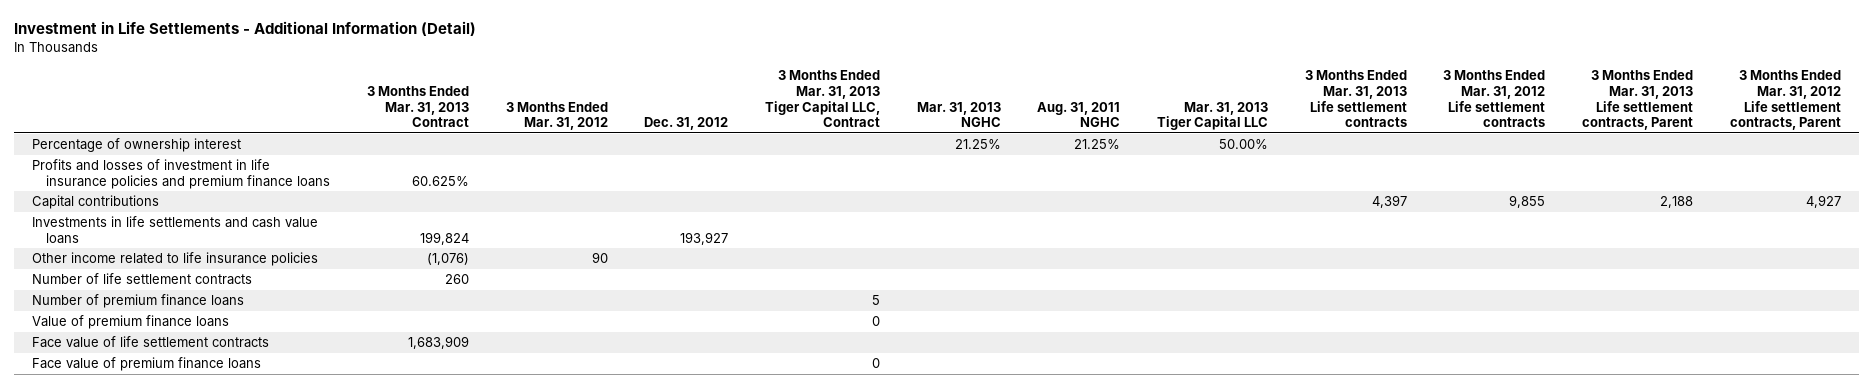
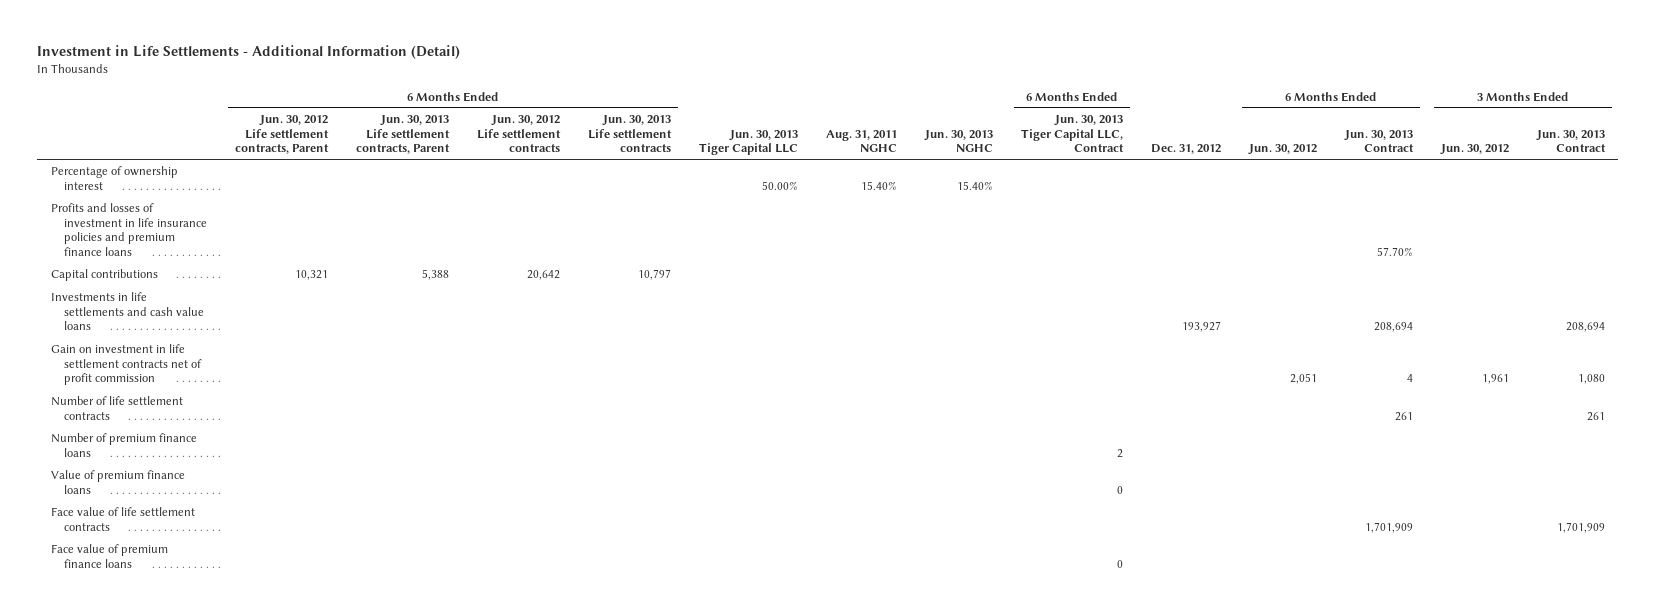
- | 3 Months Ended Mar. 31, 2013 Contract | 3 Months Ended Mar. 31, 2012 | Dec. 31, 2012 | 3 Months Ended Mar. 31, 2013 Tiger Capital LLC, Contract | Mar. 31, 2013 NGHC | Aug. 31, 2011 NGHC | Mar. 31, 2013 Tiger Capital LLC | 3 Months Ended Mar. 31, 2013 Life settlement contracts | 3 Months Ended Mar. 31, 2012 Life settlement contracts | 3 Months Ended Mar. 31, 2013 Life settlement contracts, Parent | 3 Months Ended Mar. 31, 2012 Life settlement contracts, Parent
+ | 6 Months Ended Jun. 30, 2012 Life settlement contracts, Parent | 6 Months Ended Jun. 30, 2013 Life settlement contracts, Parent | 6 Months Ended Jun. 30, 2012 Life settlement contracts | 6 Months Ended Jun. 30, 2013 Life settlement contracts | Jun. 30, 2013 Tiger Capital LLC | Aug. 31, 2011 NGHC | Jun. 30, 2013 NGHC | 6 Months Ended Jun. 30, 2013 Tiger Capital LLC, Contract | Dec. 31, 2012 | 6 Months Ended Jun. 30, 2012 | 6 Months Ended Jun. 30, 2013 Contract | 3 Months Ended Jun. 30, 2012 | 3 Months Ended Jun. 30, 2013 Contract
- Percentage of ownership interest | | | | | 21.25% | 21.25% | 50.00% | | | |
+ Percentage of ownership interest | | | | | 50.00% | 15.40% | 15.40% | | | | | |
- Other income related to life insurance policies | (1,076) | 90 | | | | | | | | |
+ Gain on investment in life settlement contracts net of profit commission | | | | | | | | | | 2,051 | 4 | 1,961 | 1,080

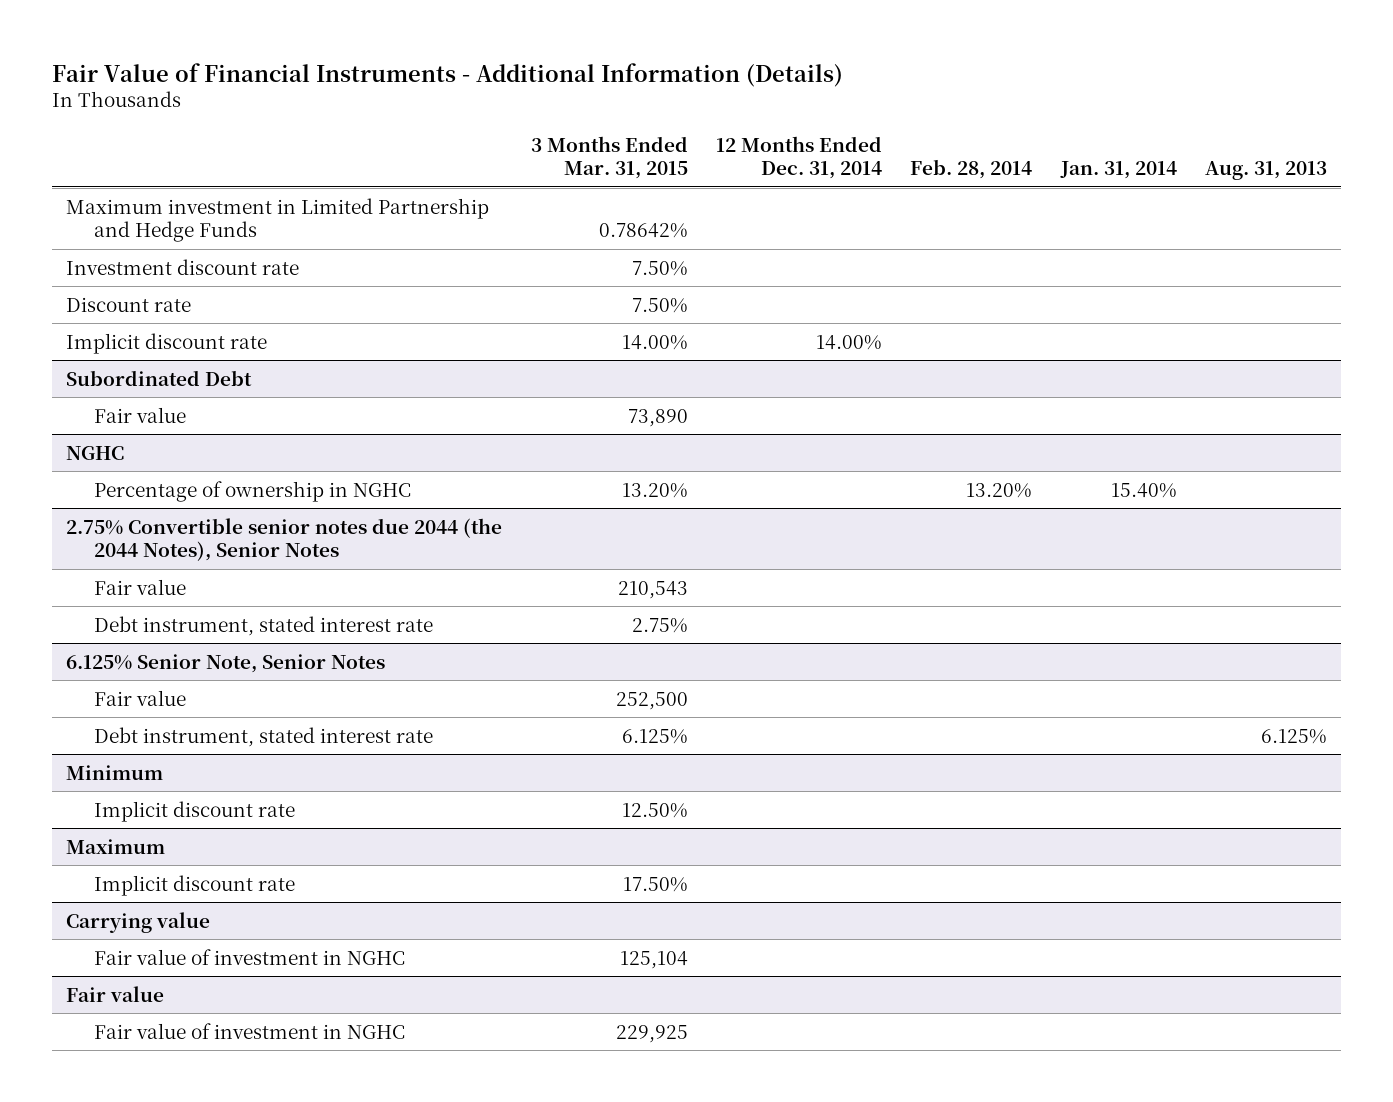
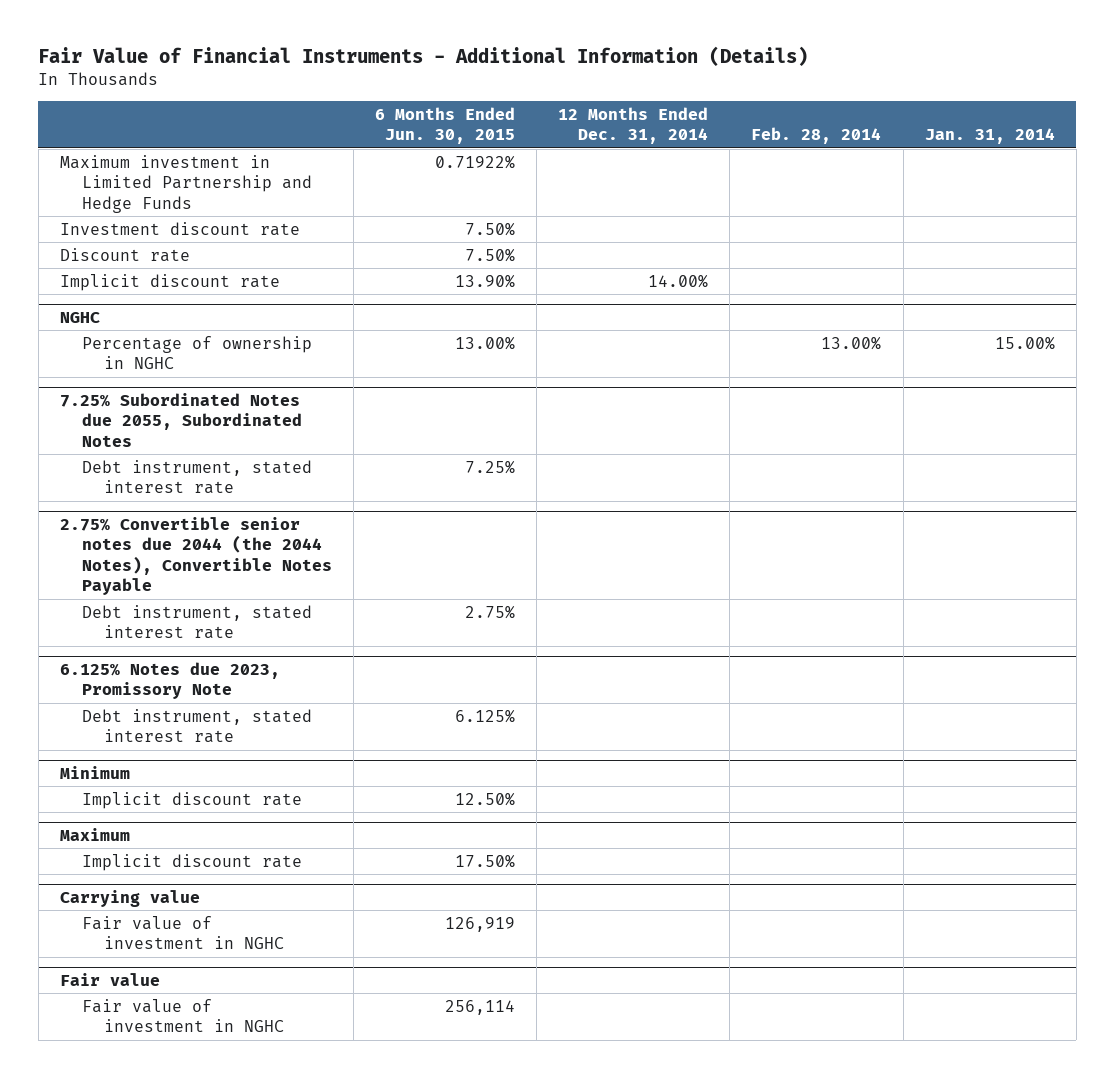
- | 3 Months Ended Mar. 31, 2015 | 12 Months Ended Dec. 31, 2014 | Feb. 28, 2014 | Jan. 31, 2014 | Aug. 31, 2013
+ | 6 Months Ended Jun. 30, 2015 | 12 Months Ended Dec. 31, 2014 | Feb. 28, 2014 | Jan. 31, 2014
- Subordinated Debt
- Fair value | 73,890 | | | |
@ NGHC
- Percentage of ownership in NGHC | 13.20% | | 13.20% | 15.40% |
- 2.75% Convertible senior notes due 2044 (the 2044 Notes), Senior Notes
- Fair value | 210,543 | | | |
@ NGHC
+ Percentage of ownership in NGHC | 13.00% | | 13.00% | 15.00%
+ 7.25% Subordinated Notes due 2055, Subordinated Notes
+ Debt instrument, stated interest rate | 7.25% | | |
+ 2.75% Convertible senior notes due 2044 (the 2044 Notes), Convertible Notes Payable
- 6.125% Senior Note, Senior Notes
- Fair value | 252,500 | | | |
+ 6.125% Notes due 2023, Promissory Note

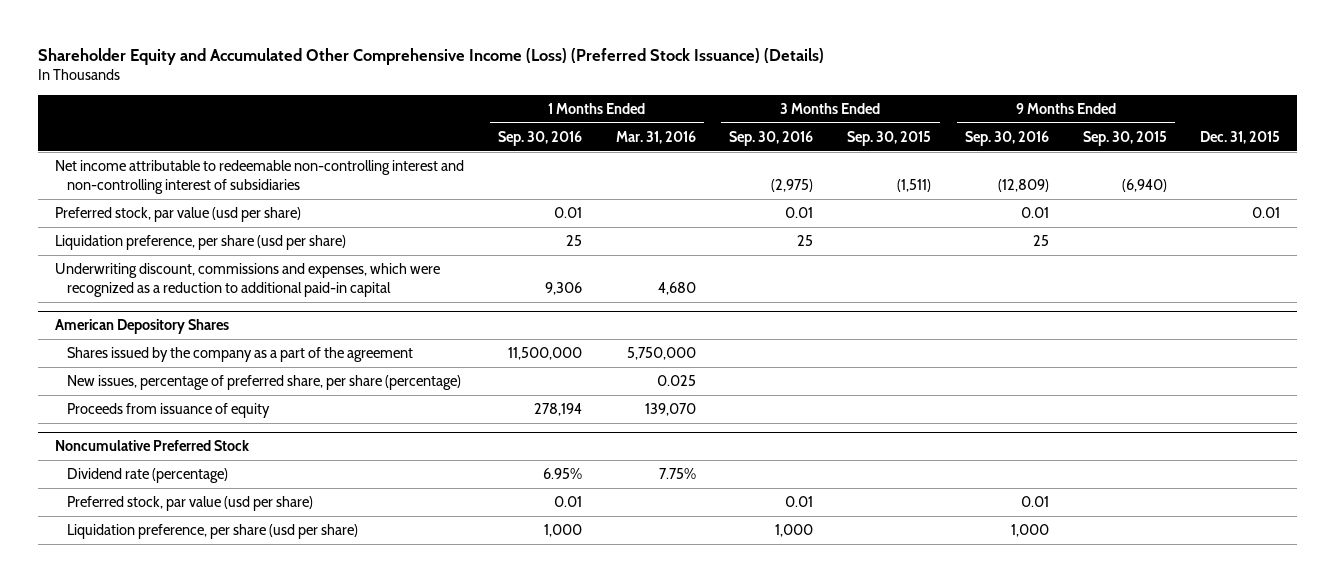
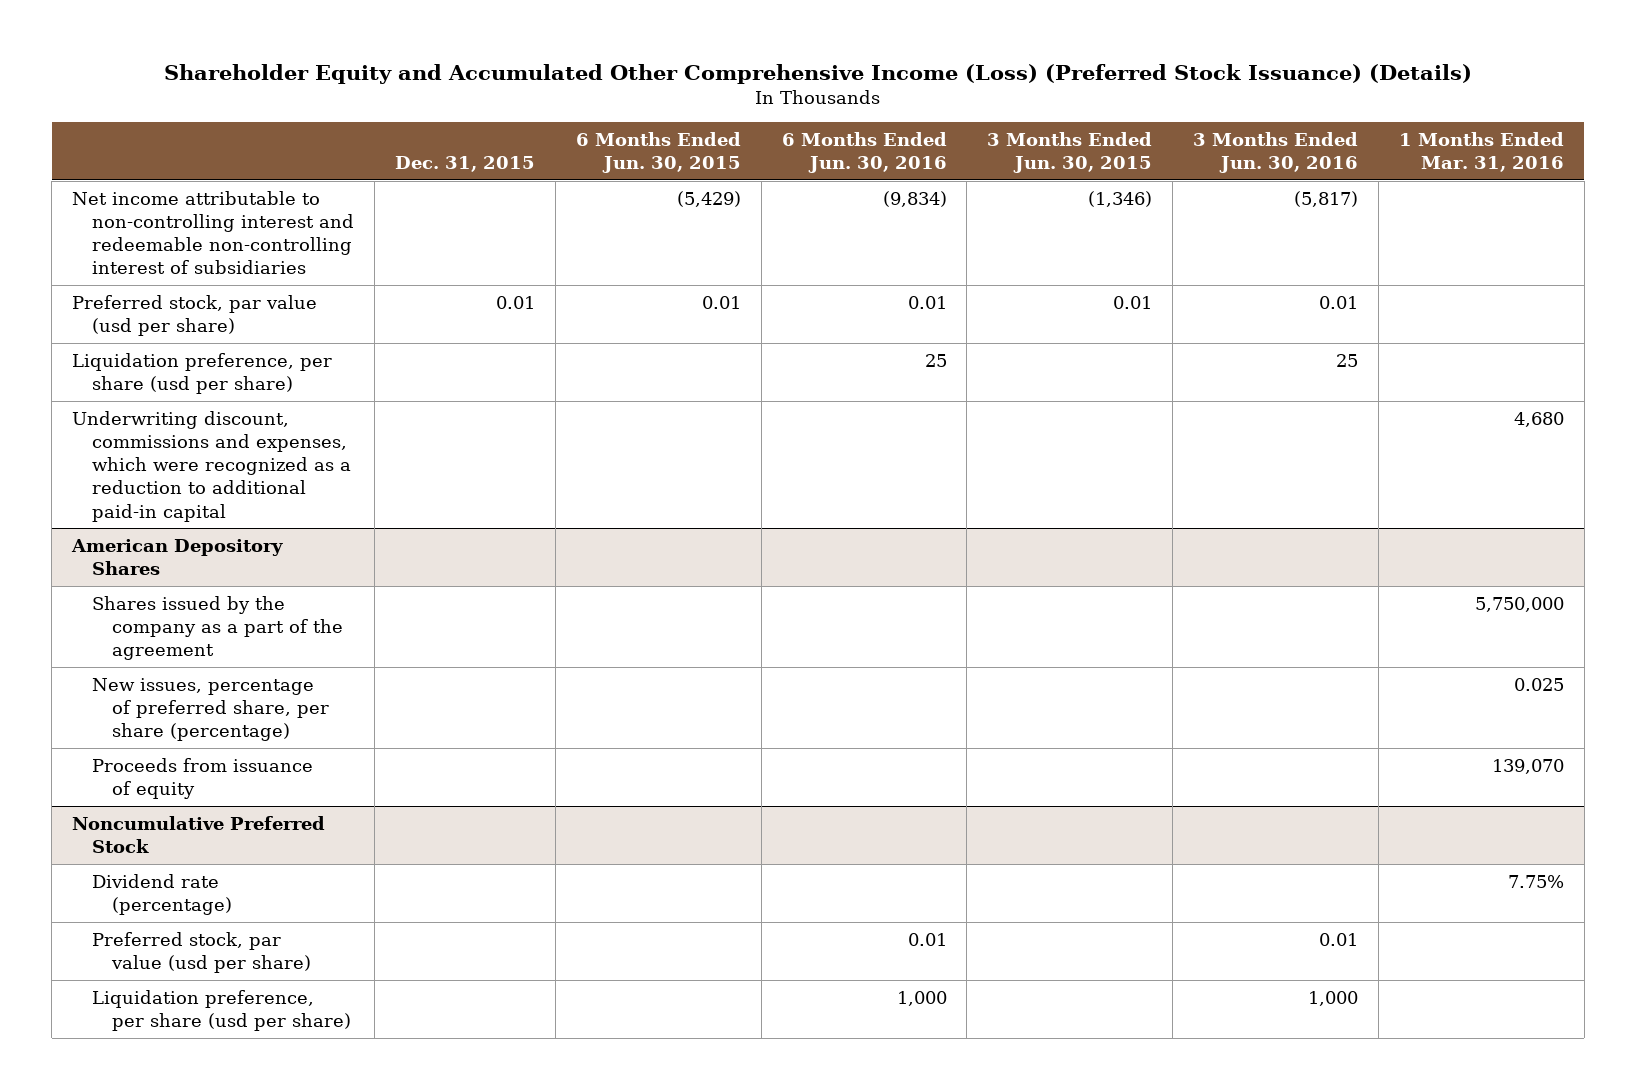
- | 1 Months Ended Sep. 30, 2016 | 1 Months Ended Mar. 31, 2016 | 3 Months Ended Sep. 30, 2016 | 3 Months Ended Sep. 30, 2015 | 9 Months Ended Sep. 30, 2016 | 9 Months Ended Sep. 30, 2015 | Dec. 31, 2015
+ | Dec. 31, 2015 | 6 Months Ended Jun. 30, 2015 | 6 Months Ended Jun. 30, 2016 | 3 Months Ended Jun. 30, 2015 | 3 Months Ended Jun. 30, 2016 | 1 Months Ended Mar. 31, 2016
- Net income attributable to redeemable non-controlling interest and non-controlling interest of subsidiaries | | | (2,975) | (1,511) | (12,809) | (6,940) |
+ Net income attributable to non-controlling interest and redeemable non-controlling interest of subsidiaries | | (5,429) | (9,834) | (1,346) | (5,817) |

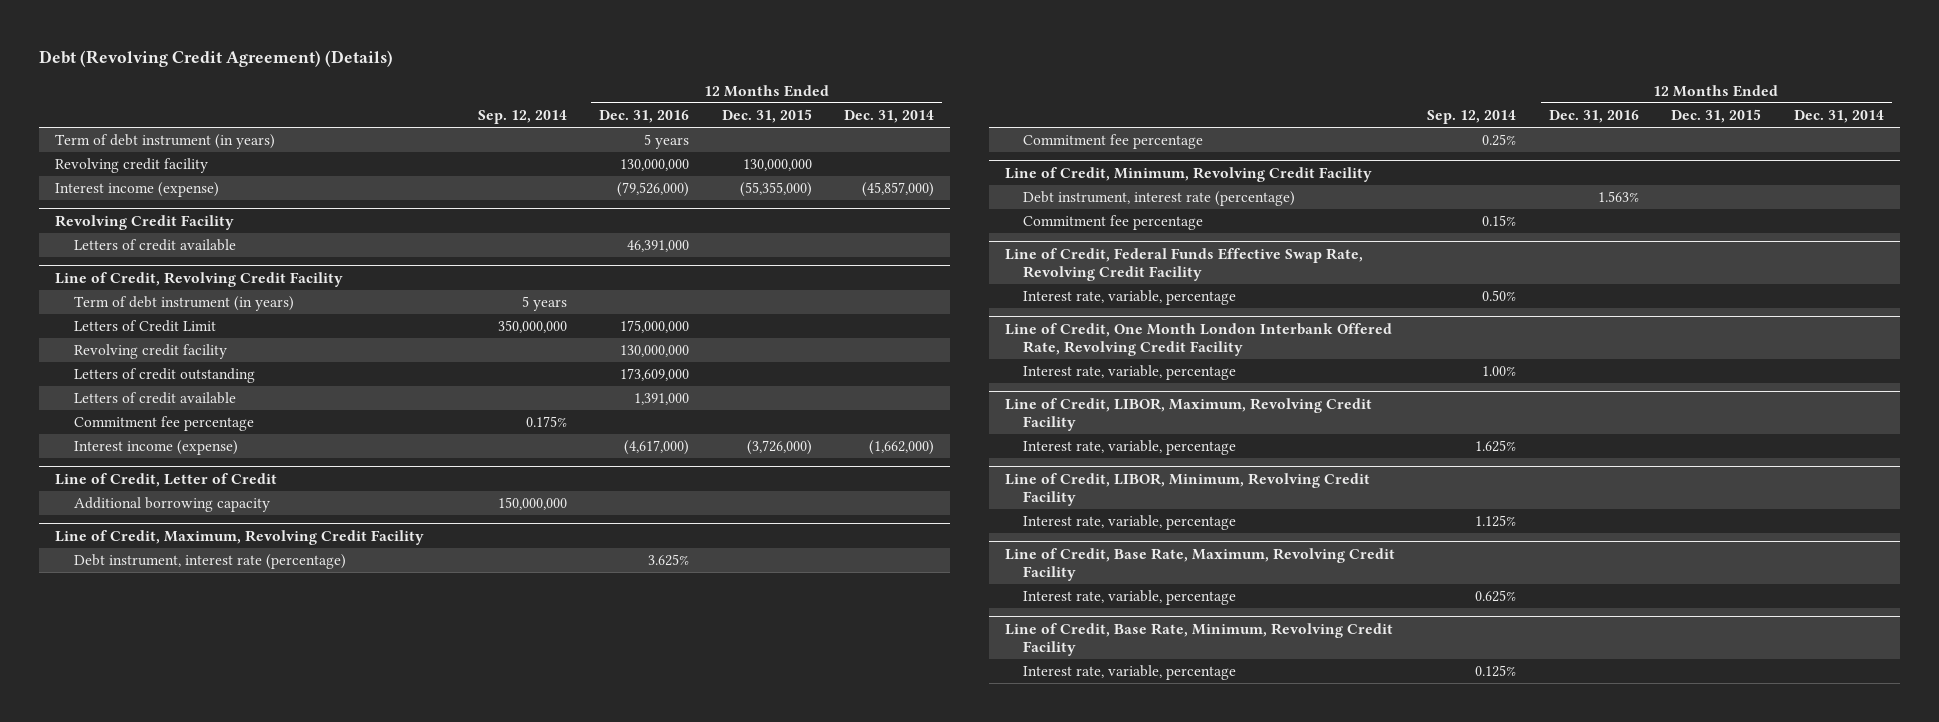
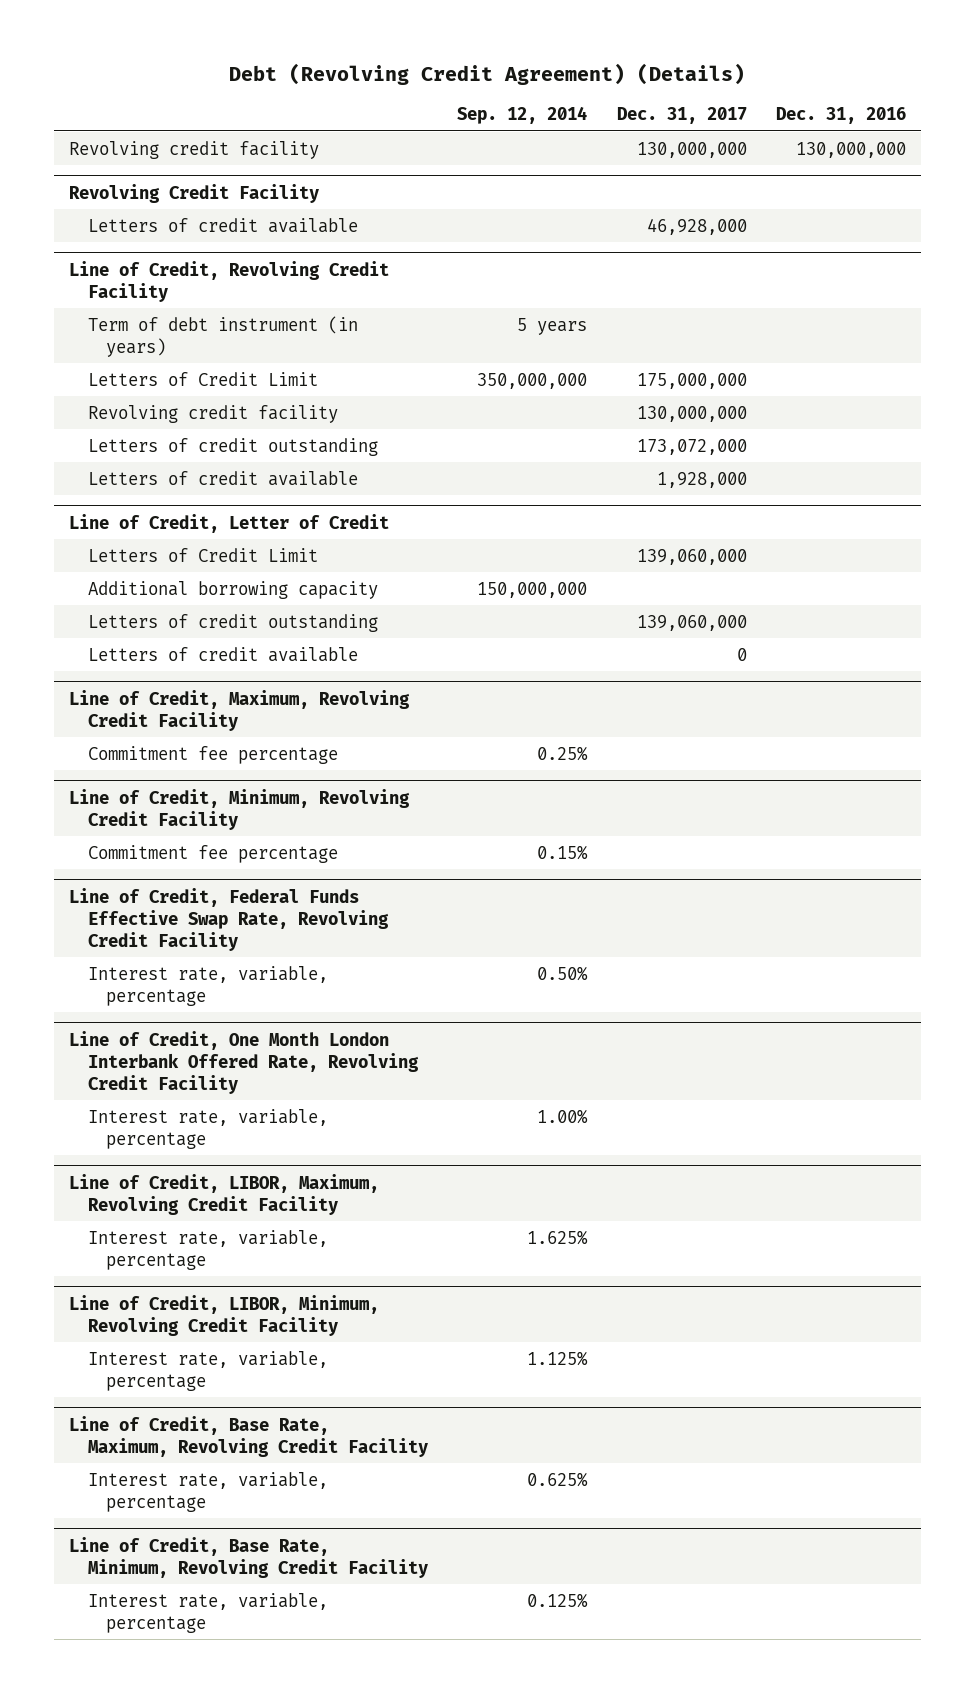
- | Sep. 12, 2014 | 12 Months Ended Dec. 31, 2016 | 12 Months Ended Dec. 31, 2015 | 12 Months Ended Dec. 31, 2014
+ | Sep. 12, 2014 | Dec. 31, 2017 | Dec. 31, 2016
- Term of debt instrument (in years) | | 5 years | |
- Interest income (expense) | | (79,526,000) | (55,355,000) | (45,857,000)
@ Line of Credit, Revolving Credit Facility
- Commitment fee percentage | 0.175% | | |
- Interest income (expense) | | (4,617,000) | (3,726,000) | (1,662,000)
@ Line of Credit, Letter of Credit
+ Letters of Credit Limit | | 139,060,000 |
+ Letters of credit outstanding | | 139,060,000 |
+ Letters of credit available | | 0 |
@ Line of Credit, Maximum, Revolving Credit Facility
- Debt instrument, interest rate (percentage) | | 3.625% | |
@ Line of Credit, Minimum, Revolving Credit Facility
- Debt instrument, interest rate (percentage) | | 1.563% | |

